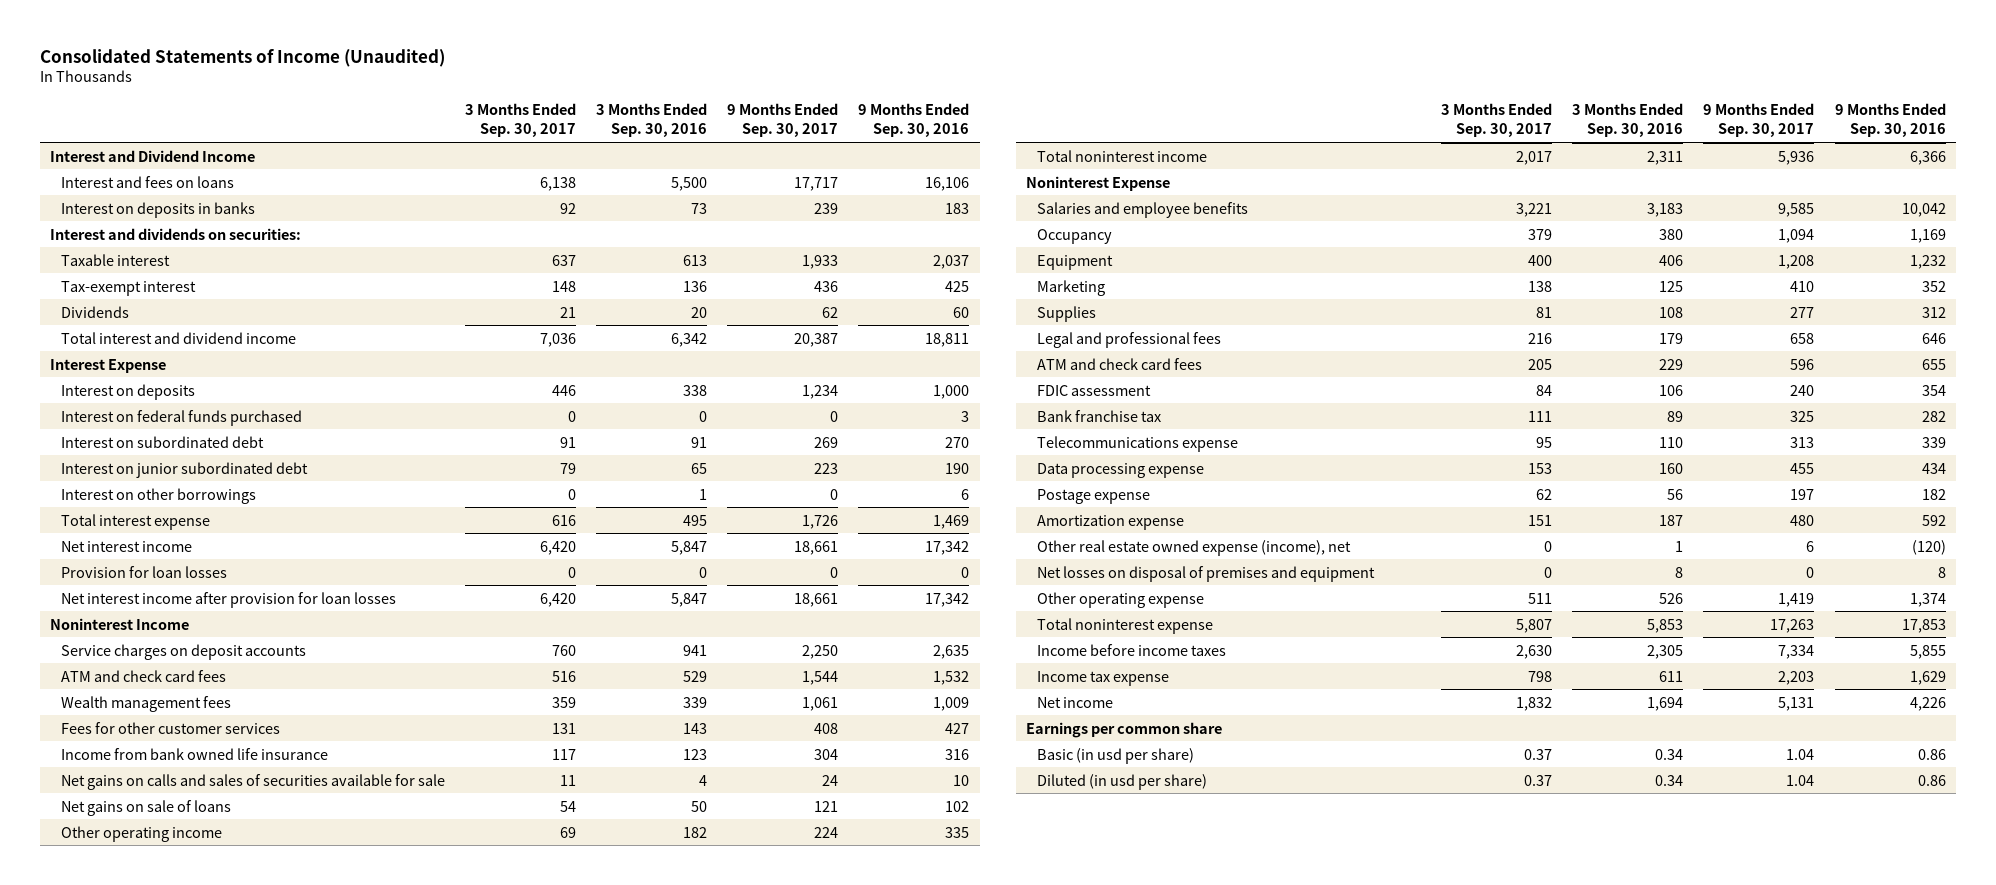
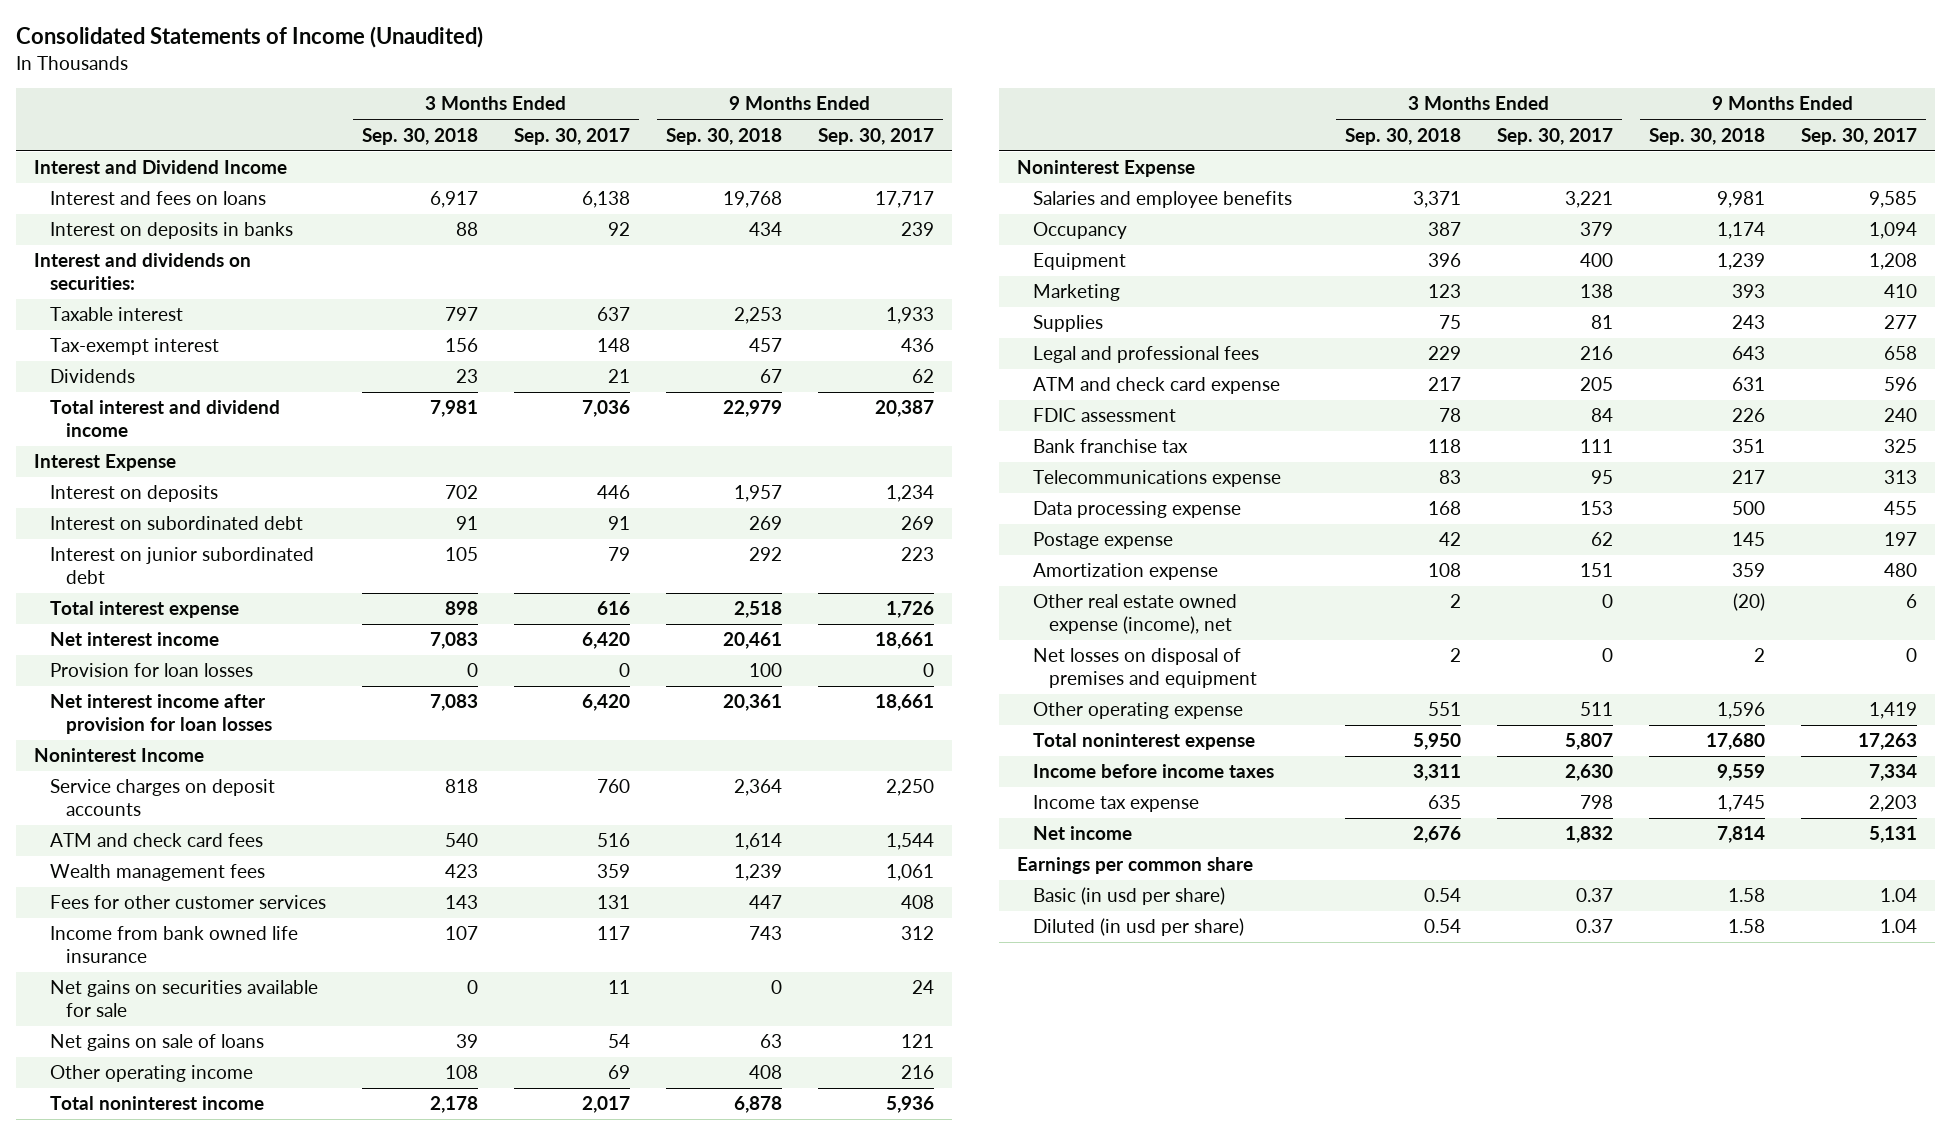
- | 3 Months Ended Sep. 30, 2017 | 3 Months Ended Sep. 30, 2016 | 9 Months Ended Sep. 30, 2017 | 9 Months Ended Sep. 30, 2016
+ | 3 Months Ended Sep. 30, 2018 | 3 Months Ended Sep. 30, 2017 | 9 Months Ended Sep. 30, 2018 | 9 Months Ended Sep. 30, 2017
- Interest on federal funds purchased | 0 | 0 | 0 | 3
- Interest on other borrowings | 0 | 1 | 0 | 6
- Income from bank owned life insurance | 117 | 123 | 304 | 316
- Net gains on calls and sales of securities available for sale | 11 | 4 | 24 | 10
+ Income from bank owned life insurance | 107 | 117 | 743 | 312
+ Net gains on securities available for sale | 0 | 11 | 0 | 24
- Other operating income | 69 | 182 | 224 | 335
+ Other operating income | 108 | 69 | 408 | 216
- ATM and check card fees | 205 | 229 | 596 | 655
+ ATM and check card expense | 217 | 205 | 631 | 596

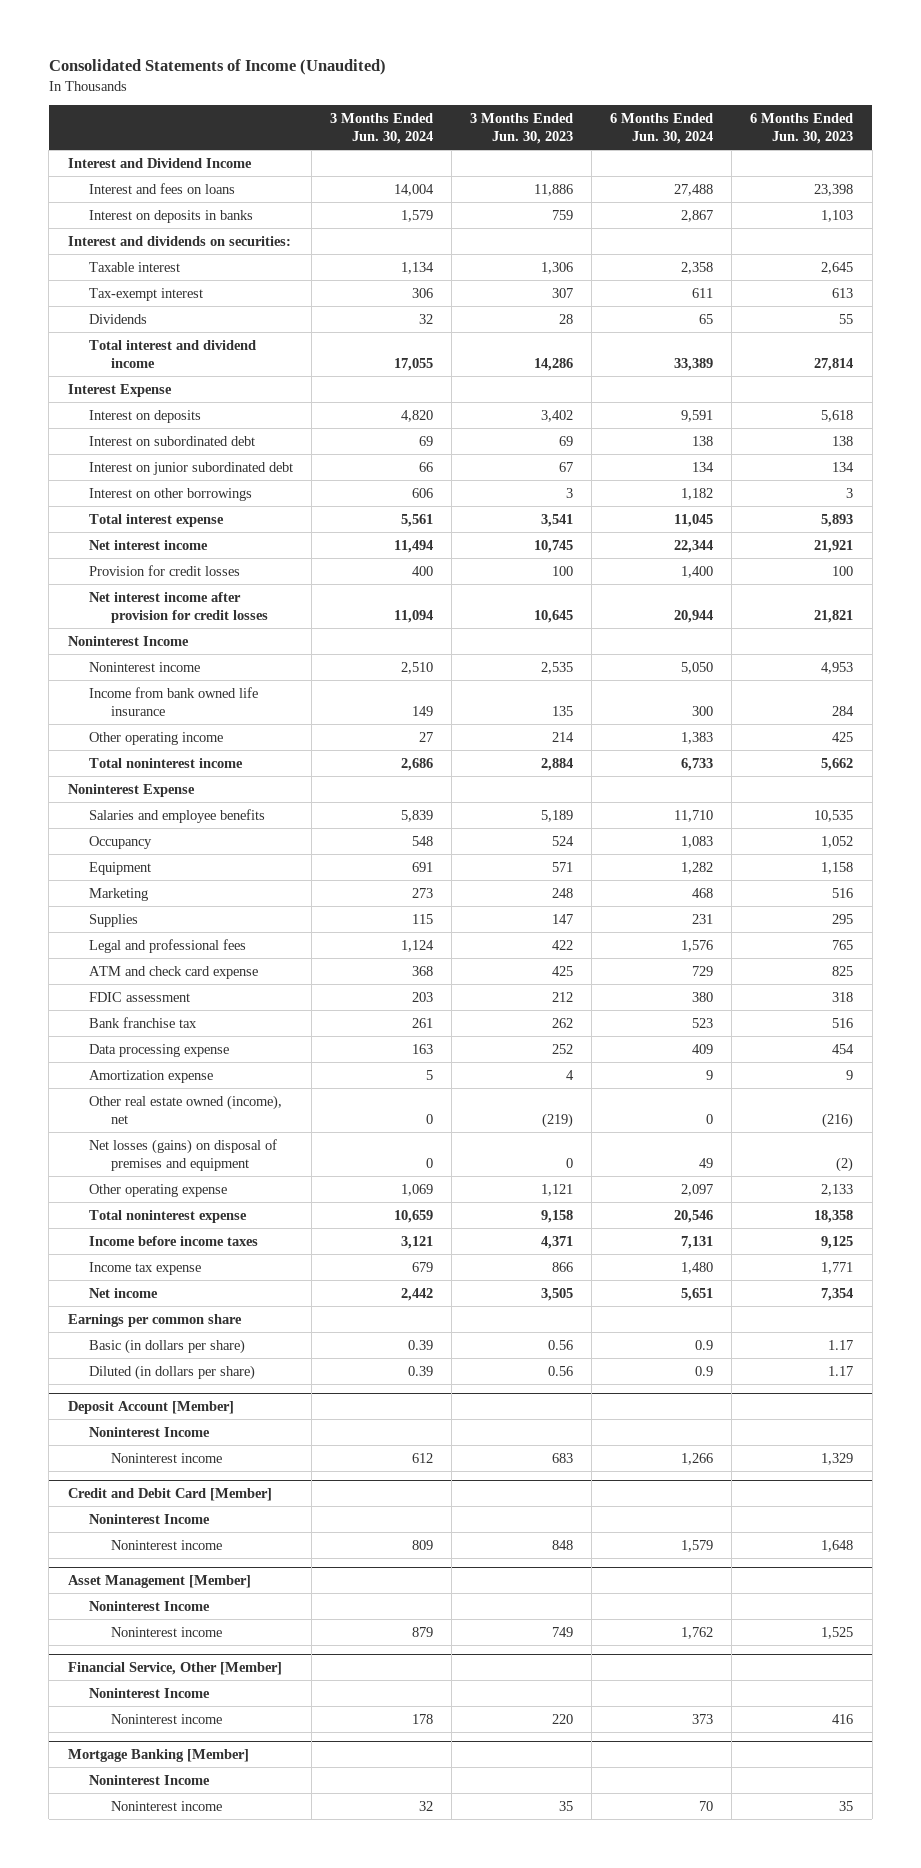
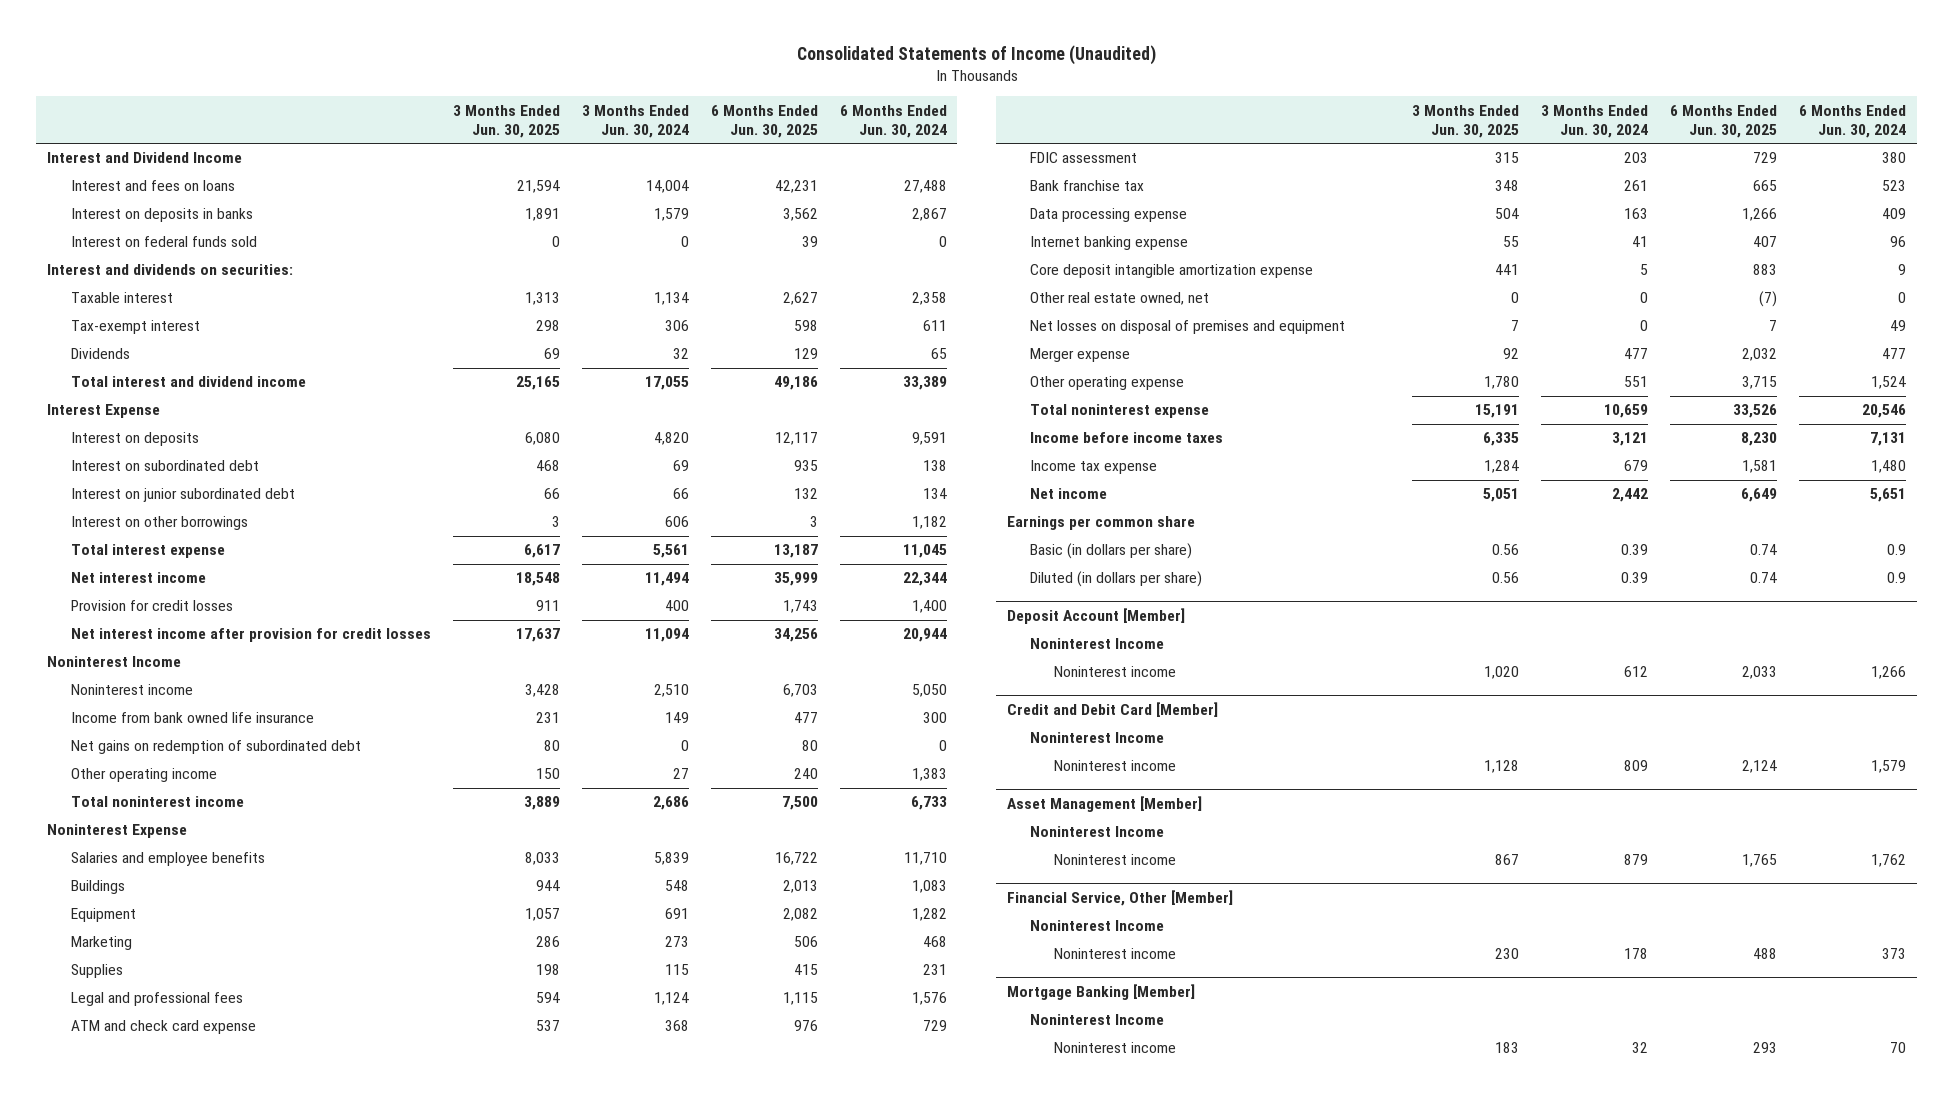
- | 3 Months Ended Jun. 30, 2024 | 3 Months Ended Jun. 30, 2023 | 6 Months Ended Jun. 30, 2024 | 6 Months Ended Jun. 30, 2023
+ | 3 Months Ended Jun. 30, 2025 | 3 Months Ended Jun. 30, 2024 | 6 Months Ended Jun. 30, 2025 | 6 Months Ended Jun. 30, 2024
+ Interest on federal funds sold | 0 | 0 | 39 | 0
+ Net gains on redemption of subordinated debt | 80 | 0 | 80 | 0
- Occupancy | 548 | 524 | 1,083 | 1,052
+ Buildings | 944 | 548 | 2,013 | 1,083
- Amortization expense | 5 | 4 | 9 | 9
- Other real estate owned (income), net | 0 | (219) | 0 | (216)
- Net losses (gains) on disposal of premises and equipment | 0 | 0 | 49 | (2)
- Other operating expense | 1,069 | 1,121 | 2,097 | 2,133
+ Internet banking expense | 55 | 41 | 407 | 96
+ Core deposit intangible amortization expense | 441 | 5 | 883 | 9
+ Other real estate owned, net | 0 | 0 | (7) | 0
+ Net losses on disposal of premises and equipment | 7 | 0 | 7 | 49
+ Merger expense | 92 | 477 | 2,032 | 477
+ Other operating expense | 1,780 | 551 | 3,715 | 1,524

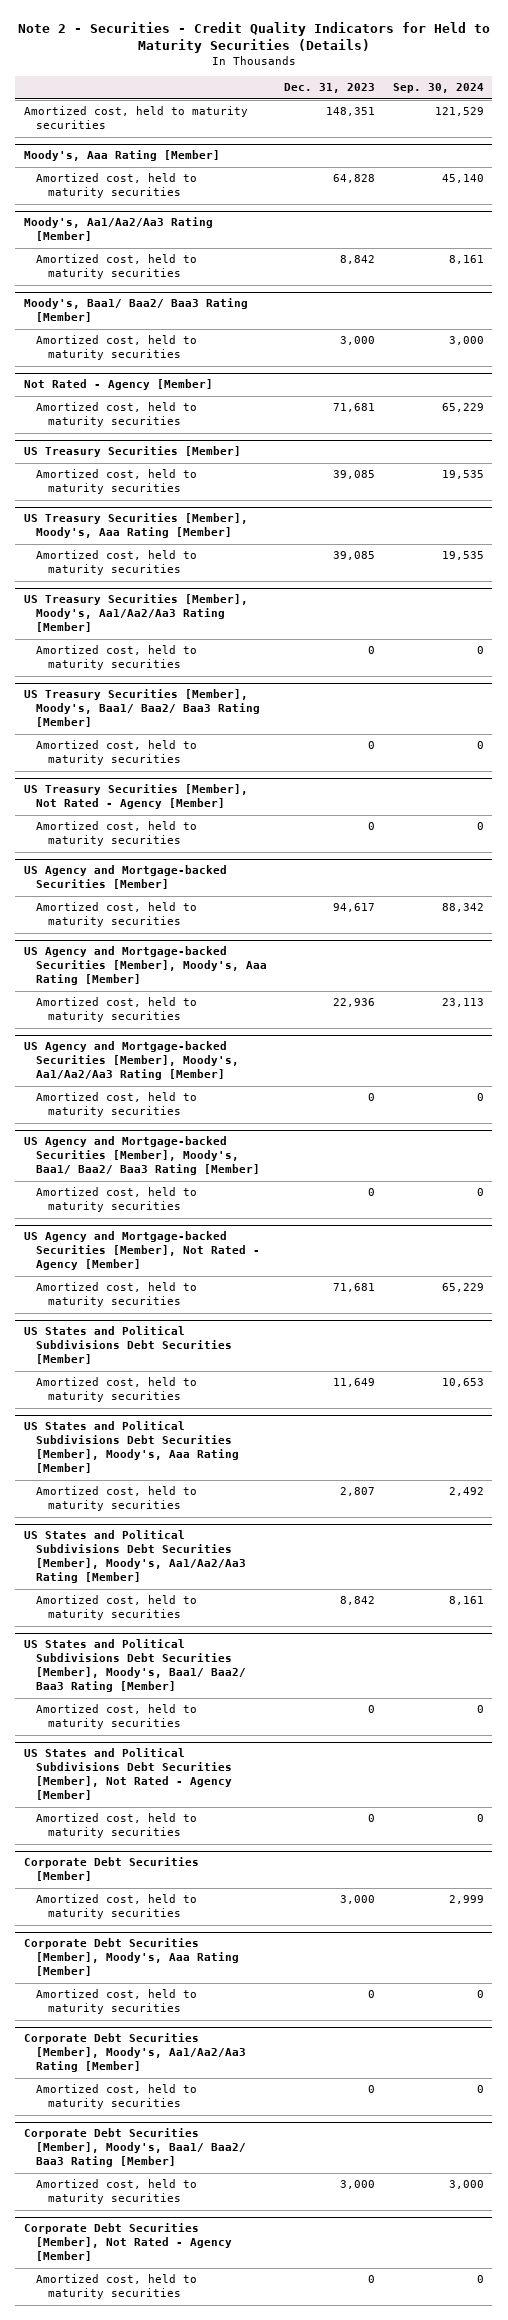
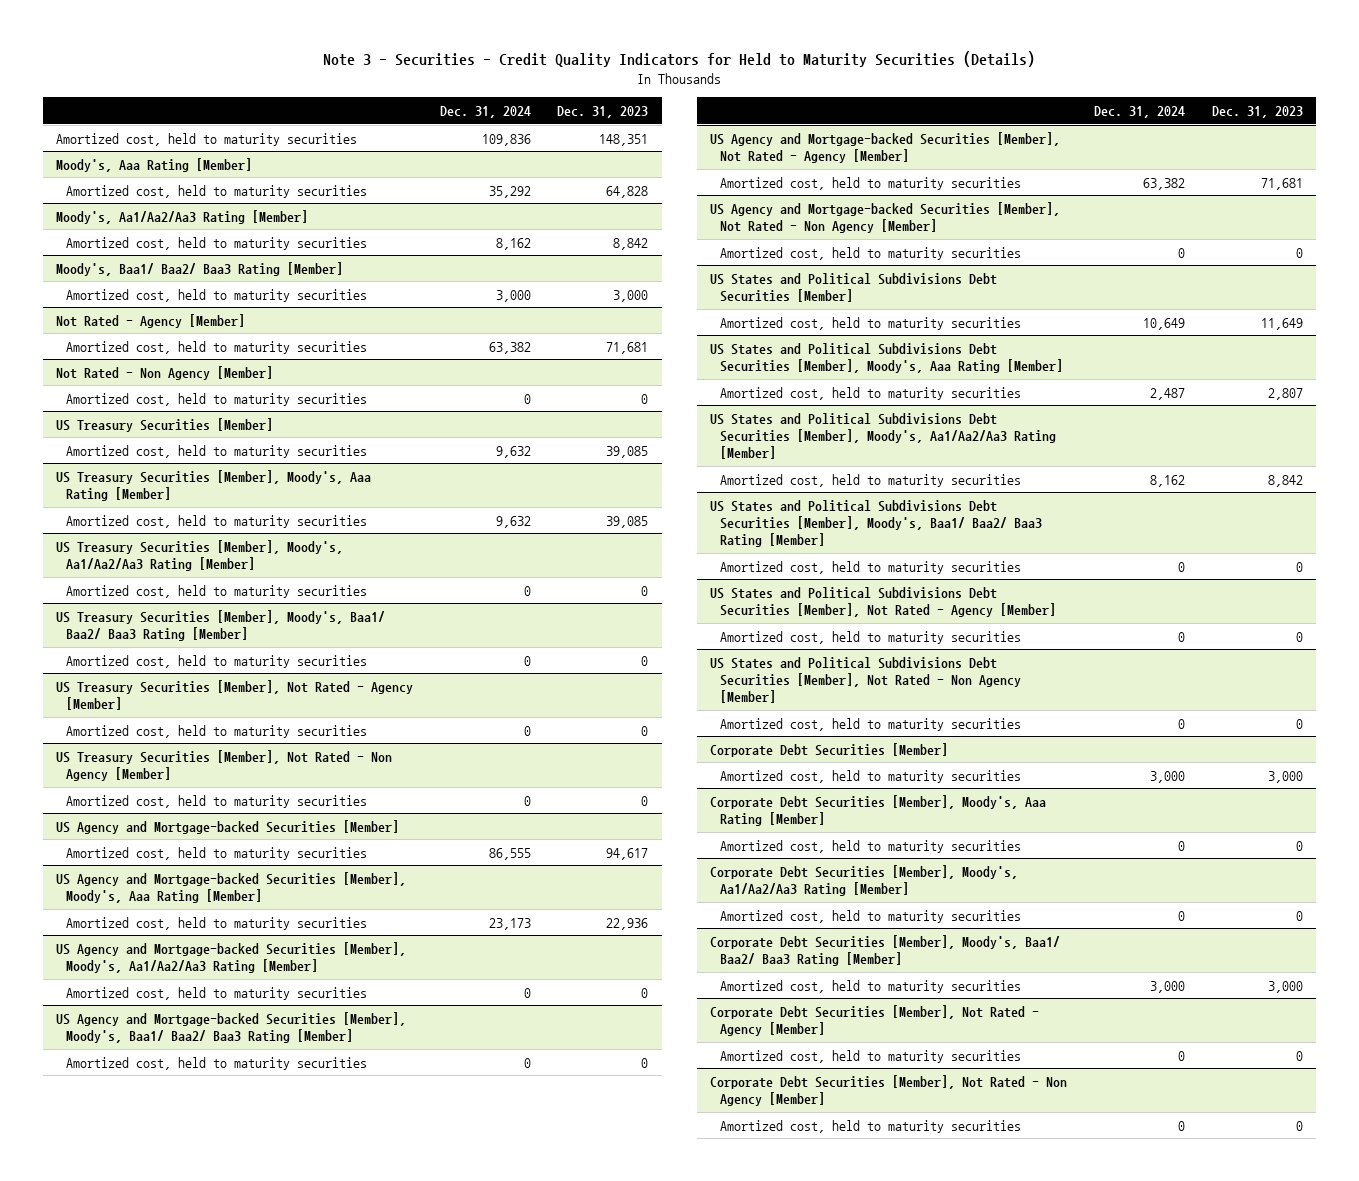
- Note 2 - Securities - Credit Quality Indicators for Held to Maturity Securities (Details)
+ Note 3 - Securities - Credit Quality Indicators for Held to Maturity Securities (Details)
- | Dec. 31, 2023 | Sep. 30, 2024
+ | Dec. 31, 2024 | Dec. 31, 2023
+ Not Rated - Non Agency [Member]
+ Amortized cost, held to maturity securities | 0 | 0
+ US Treasury Securities [Member], Not Rated - Non Agency [Member]
+ Amortized cost, held to maturity securities | 0 | 0
+ US Agency and Mortgage-backed Securities [Member], Not Rated - Non Agency [Member]
+ Amortized cost, held to maturity securities | 0 | 0
+ US States and Political Subdivisions Debt Securities [Member], Not Rated - Non Agency [Member]
+ Amortized cost, held to maturity securities | 0 | 0
+ Corporate Debt Securities [Member], Not Rated - Non Agency [Member]
+ Amortized cost, held to maturity securities | 0 | 0

